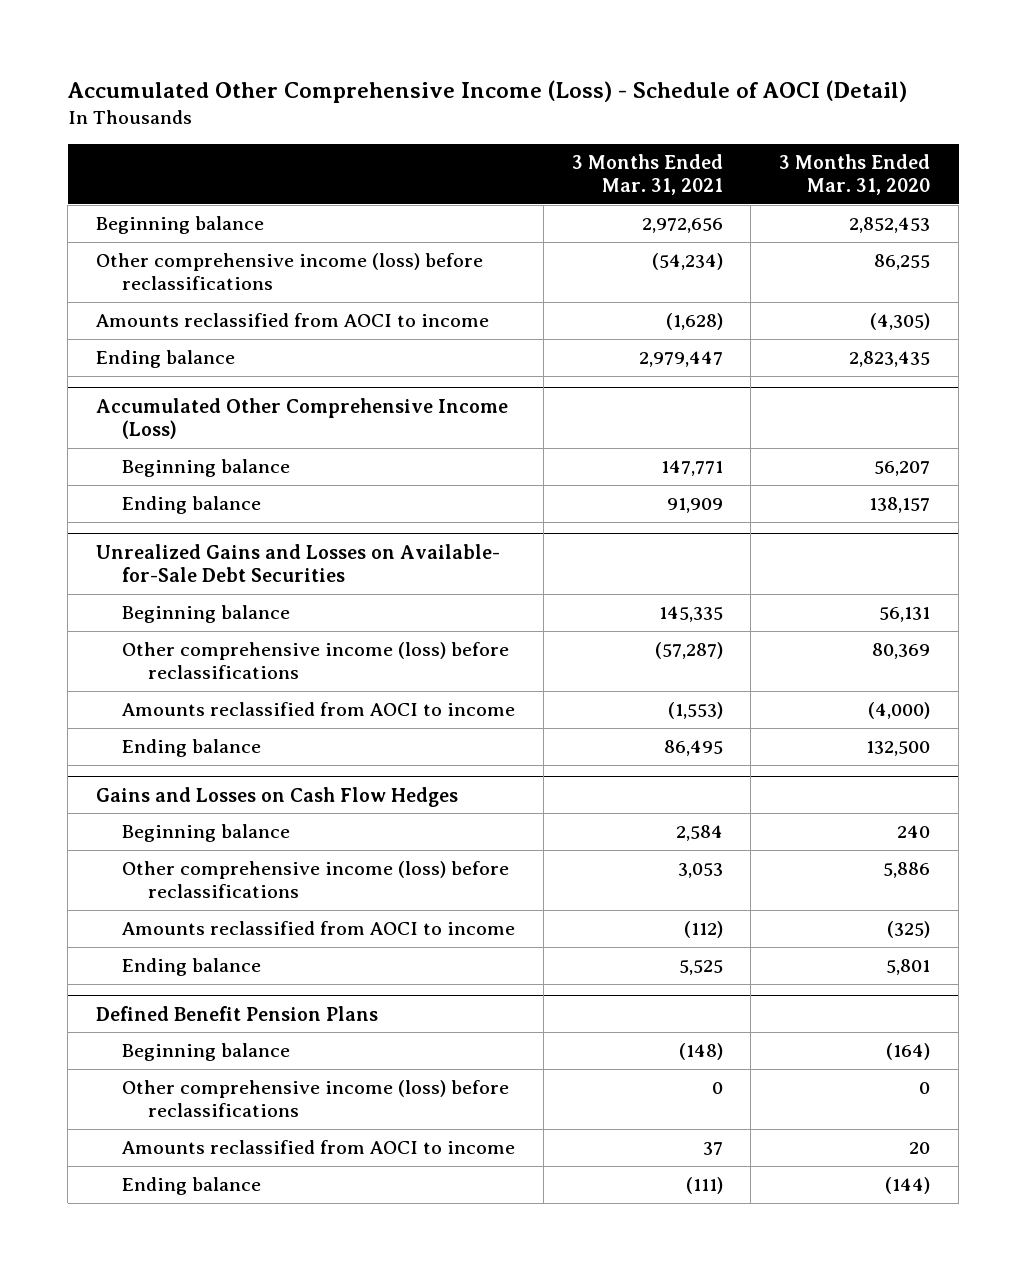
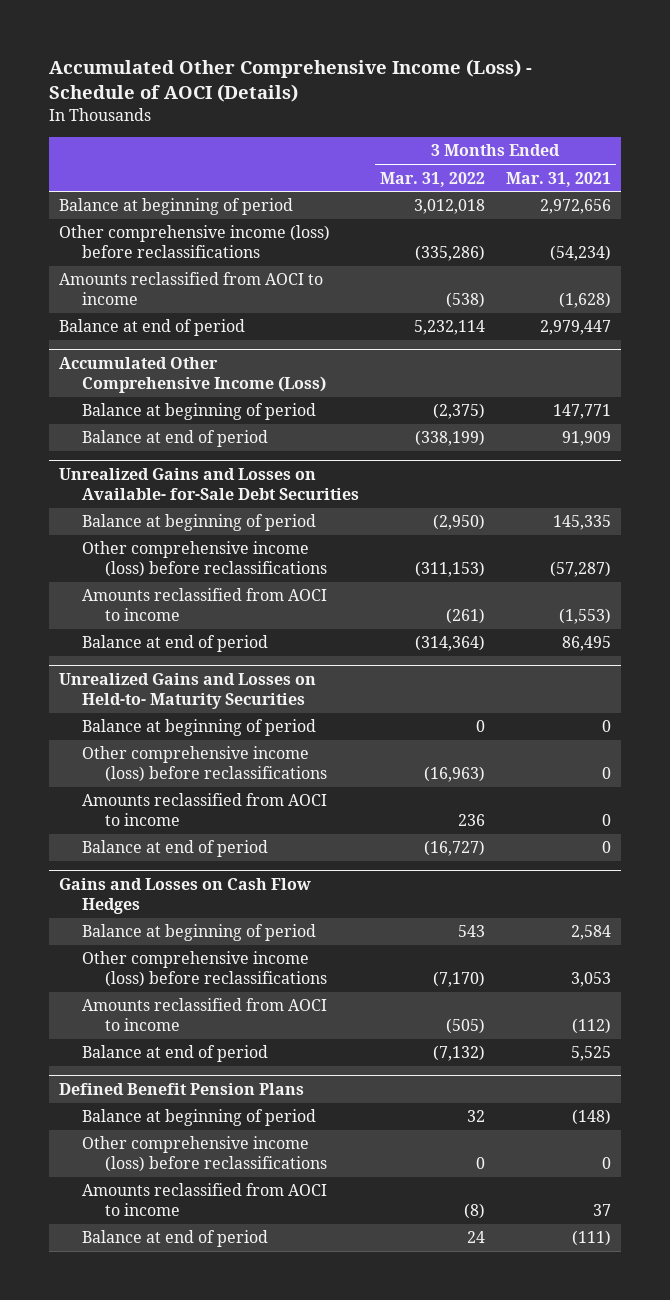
- Accumulated Other Comprehensive Income (Loss) - Schedule of AOCI (Detail)
+ Accumulated Other Comprehensive Income (Loss) - Schedule of AOCI (Details)
- | 3 Months Ended Mar. 31, 2021 | 3 Months Ended Mar. 31, 2020
+ | 3 Months Ended Mar. 31, 2022 | 3 Months Ended Mar. 31, 2021
- Beginning balance | 2,972,656 | 2,852,453
+ Balance at beginning of period | 3,012,018 | 2,972,656
- Ending balance | 2,979,447 | 2,823,435
+ Balance at end of period | 5,232,114 | 2,979,447
@ Accumulated Other Comprehensive Income (Loss)
- Beginning balance | 147,771 | 56,207
- Ending balance | 91,909 | 138,157
+ Balance at beginning of period | (2,375) | 147,771
+ Balance at end of period | (338,199) | 91,909
@ Unrealized Gains and Losses on Available- for-Sale Debt Securities
- Beginning balance | 145,335 | 56,131
+ Balance at beginning of period | (2,950) | 145,335
- Ending balance | 86,495 | 132,500
+ Balance at end of period | (314,364) | 86,495
+ Unrealized Gains and Losses on Held-to- Maturity Securities
+ Balance at beginning of period | 0 | 0
+ Other comprehensive income (loss) before reclassifications | (16,963) | 0
+ Amounts reclassified from AOCI to income | 236 | 0
+ Balance at end of period | (16,727) | 0
@ Gains and Losses on Cash Flow Hedges
- Beginning balance | 2,584 | 240
+ Balance at beginning of period | 543 | 2,584
- Ending balance | 5,525 | 5,801
+ Balance at end of period | (7,132) | 5,525
@ Defined Benefit Pension Plans
- Beginning balance | (148) | (164)
+ Balance at beginning of period | 32 | (148)
- Ending balance | (111) | (144)
+ Balance at end of period | 24 | (111)

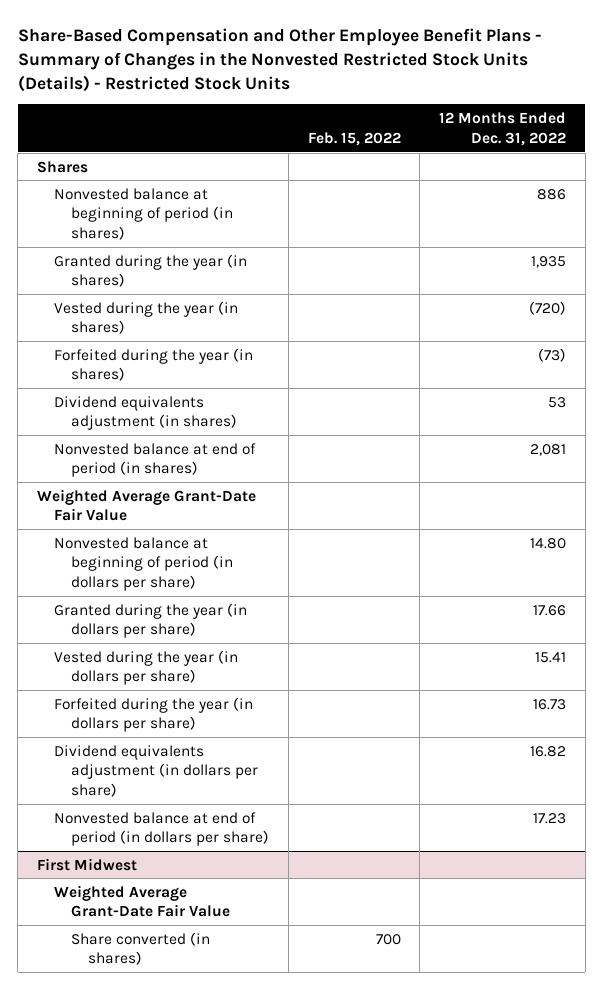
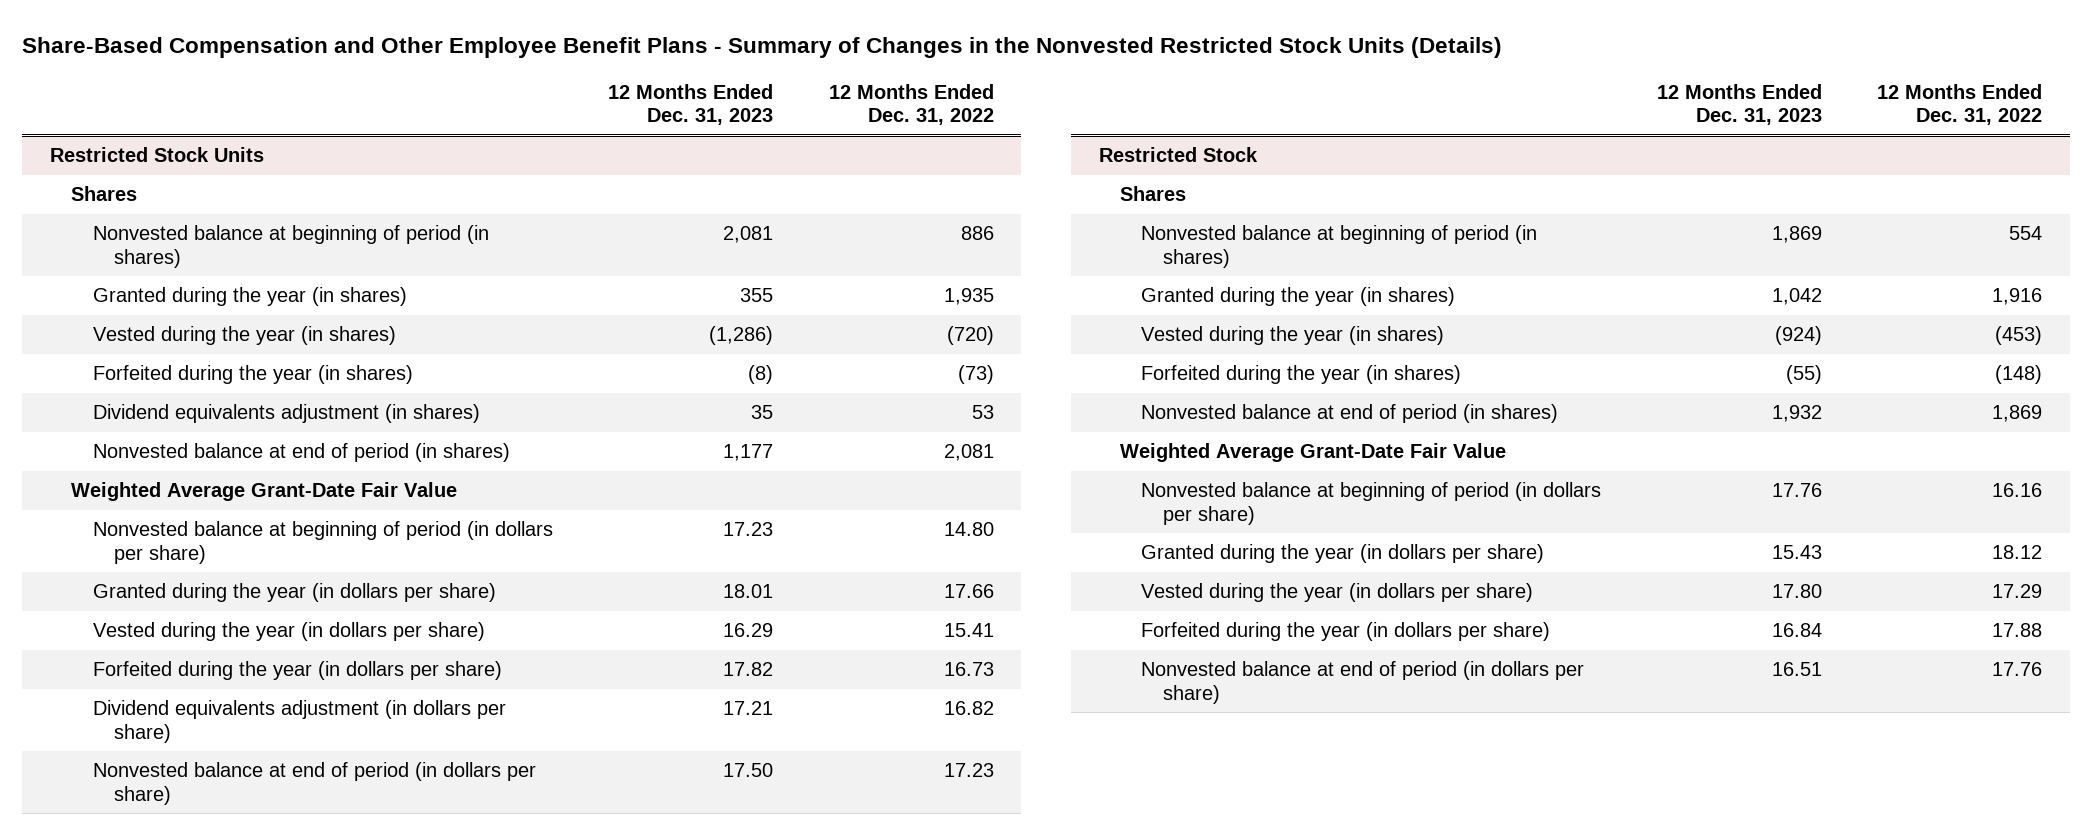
- Share-Based Compensation and Other Employee Benefit Plans - Summary of Changes in the Nonvested Restricted Stock Units (Details) - Restricted Stock Units
+ Share-Based Compensation and Other Employee Benefit Plans - Summary of Changes in the Nonvested Restricted Stock Units (Details)
- | Feb. 15, 2022 | 12 Months Ended Dec. 31, 2022
+ | 12 Months Ended Dec. 31, 2023 | 12 Months Ended Dec. 31, 2022
+ Restricted Stock Units
- First Midwest
+ Restricted Stock
+ Shares
+ Nonvested balance at beginning of period (in shares) | 1,869 | 554
+ Granted during the year (in shares) | 1,042 | 1,916
+ Vested during the year (in shares) | (924) | (453)
+ Forfeited during the year (in shares) | (55) | (148)
+ Nonvested balance at end of period (in shares) | 1,932 | 1,869
- Share converted (in shares) | 700 |
+ Nonvested balance at beginning of period (in dollars per share) | 17.76 | 16.16
+ Granted during the year (in dollars per share) | 15.43 | 18.12
+ Vested during the year (in dollars per share) | 17.80 | 17.29
+ Forfeited during the year (in dollars per share) | 16.84 | 17.88
+ Nonvested balance at end of period (in dollars per share) | 16.51 | 17.76

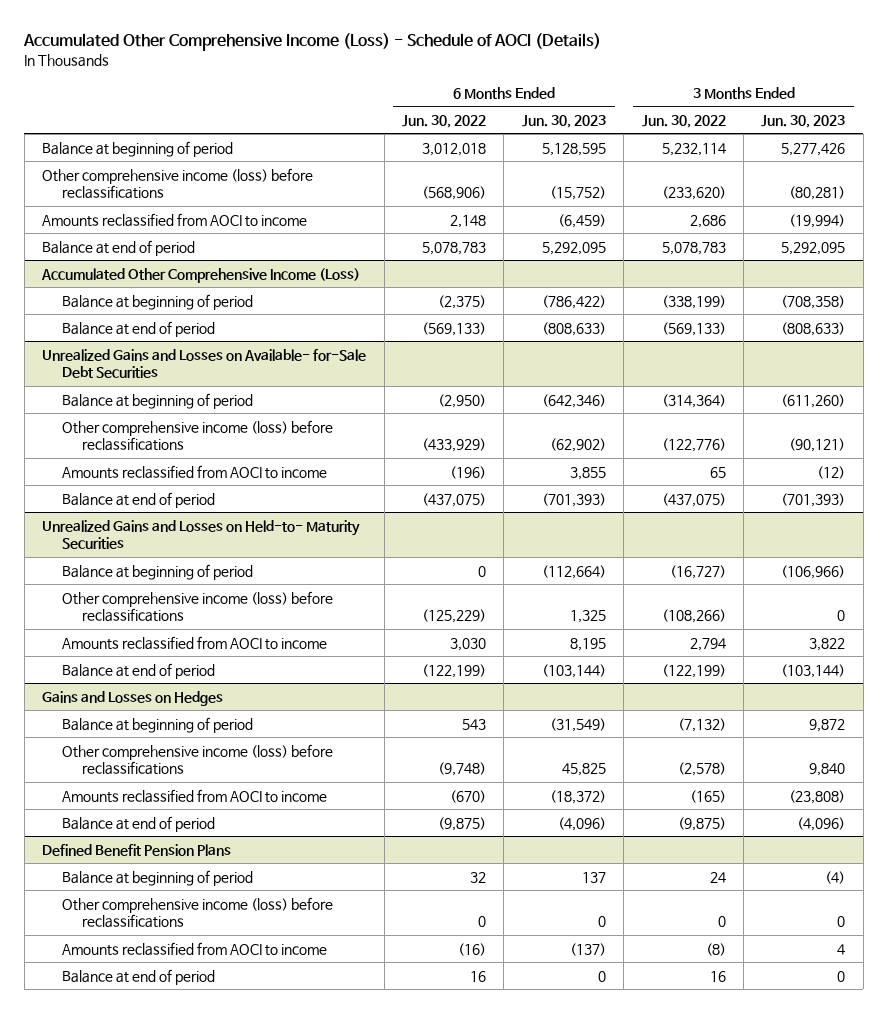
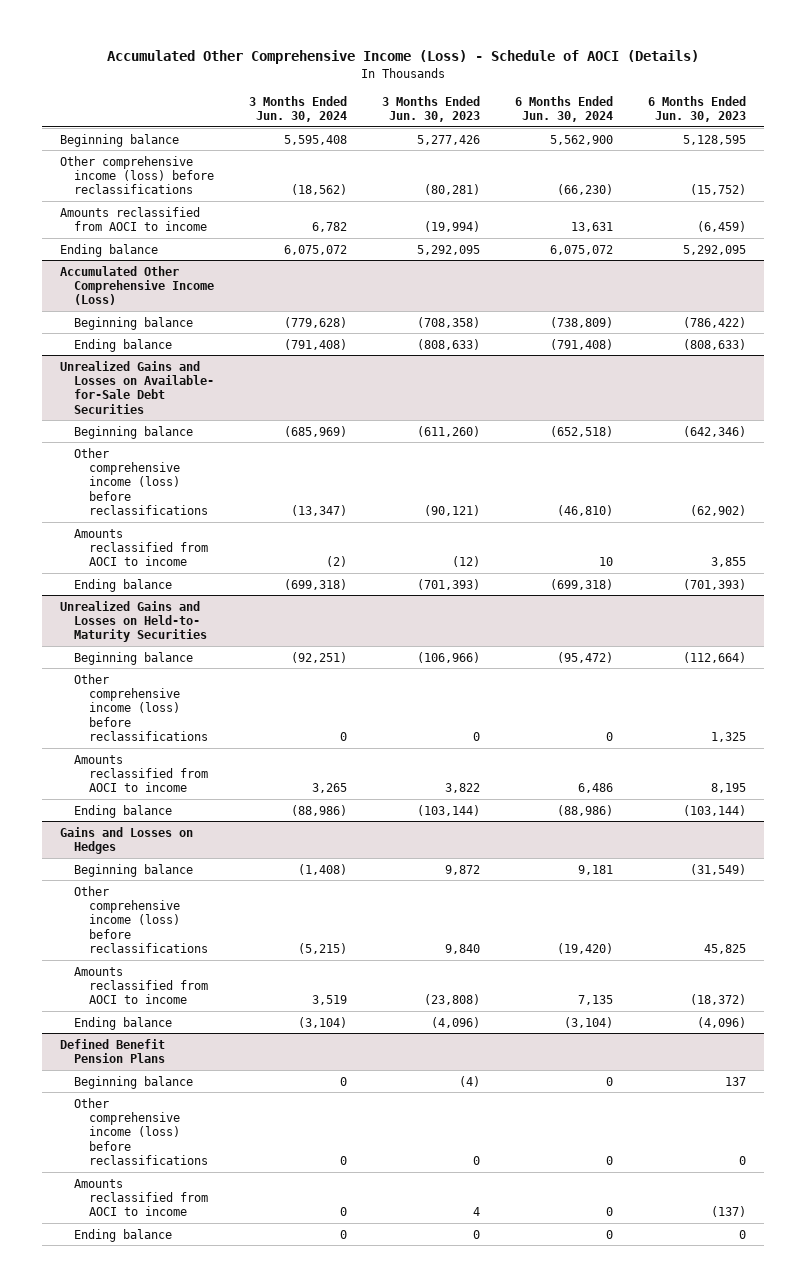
- | 6 Months Ended Jun. 30, 2022 | 6 Months Ended Jun. 30, 2023 | 3 Months Ended Jun. 30, 2022 | 3 Months Ended Jun. 30, 2023
+ | 3 Months Ended Jun. 30, 2024 | 3 Months Ended Jun. 30, 2023 | 6 Months Ended Jun. 30, 2024 | 6 Months Ended Jun. 30, 2023
- Balance at beginning of period | 3,012,018 | 5,128,595 | 5,232,114 | 5,277,426
+ Beginning balance | 5,595,408 | 5,277,426 | 5,562,900 | 5,128,595
- Balance at end of period | 5,078,783 | 5,292,095 | 5,078,783 | 5,292,095
+ Ending balance | 6,075,072 | 5,292,095 | 6,075,072 | 5,292,095
@ Accumulated Other Comprehensive Income (Loss)
- Balance at beginning of period | (2,375) | (786,422) | (338,199) | (708,358)
- Balance at end of period | (569,133) | (808,633) | (569,133) | (808,633)
+ Beginning balance | (779,628) | (708,358) | (738,809) | (786,422)
+ Ending balance | (791,408) | (808,633) | (791,408) | (808,633)
@ Unrealized Gains and Losses on Available- for-Sale Debt Securities
- Balance at beginning of period | (2,950) | (642,346) | (314,364) | (611,260)
+ Beginning balance | (685,969) | (611,260) | (652,518) | (642,346)
- Balance at end of period | (437,075) | (701,393) | (437,075) | (701,393)
+ Ending balance | (699,318) | (701,393) | (699,318) | (701,393)
@ Unrealized Gains and Losses on Held-to- Maturity Securities
- Balance at beginning of period | 0 | (112,664) | (16,727) | (106,966)
+ Beginning balance | (92,251) | (106,966) | (95,472) | (112,664)
- Balance at end of period | (122,199) | (103,144) | (122,199) | (103,144)
+ Ending balance | (88,986) | (103,144) | (88,986) | (103,144)
@ Gains and Losses on Hedges
- Balance at beginning of period | 543 | (31,549) | (7,132) | 9,872
+ Beginning balance | (1,408) | 9,872 | 9,181 | (31,549)
- Balance at end of period | (9,875) | (4,096) | (9,875) | (4,096)
+ Ending balance | (3,104) | (4,096) | (3,104) | (4,096)
@ Defined Benefit Pension Plans
- Balance at beginning of period | 32 | 137 | 24 | (4)
+ Beginning balance | 0 | (4) | 0 | 137
- Balance at end of period | 16 | 0 | 16 | 0
+ Ending balance | 0 | 0 | 0 | 0

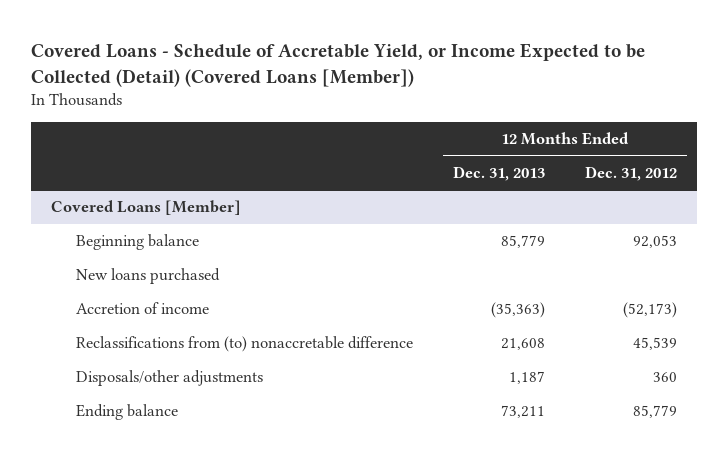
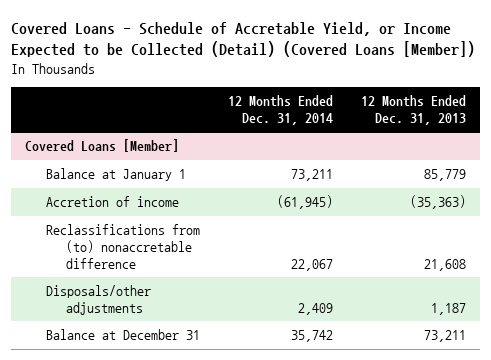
- | 12 Months Ended Dec. 31, 2013 | 12 Months Ended Dec. 31, 2012
+ | 12 Months Ended Dec. 31, 2014 | 12 Months Ended Dec. 31, 2013
@ Covered Loans [Member]
- Beginning balance | 85,779 | 92,053
- New loans purchased
+ Balance at January 1 | 73,211 | 85,779
- Ending balance | 73,211 | 85,779
+ Balance at December 31 | 35,742 | 73,211

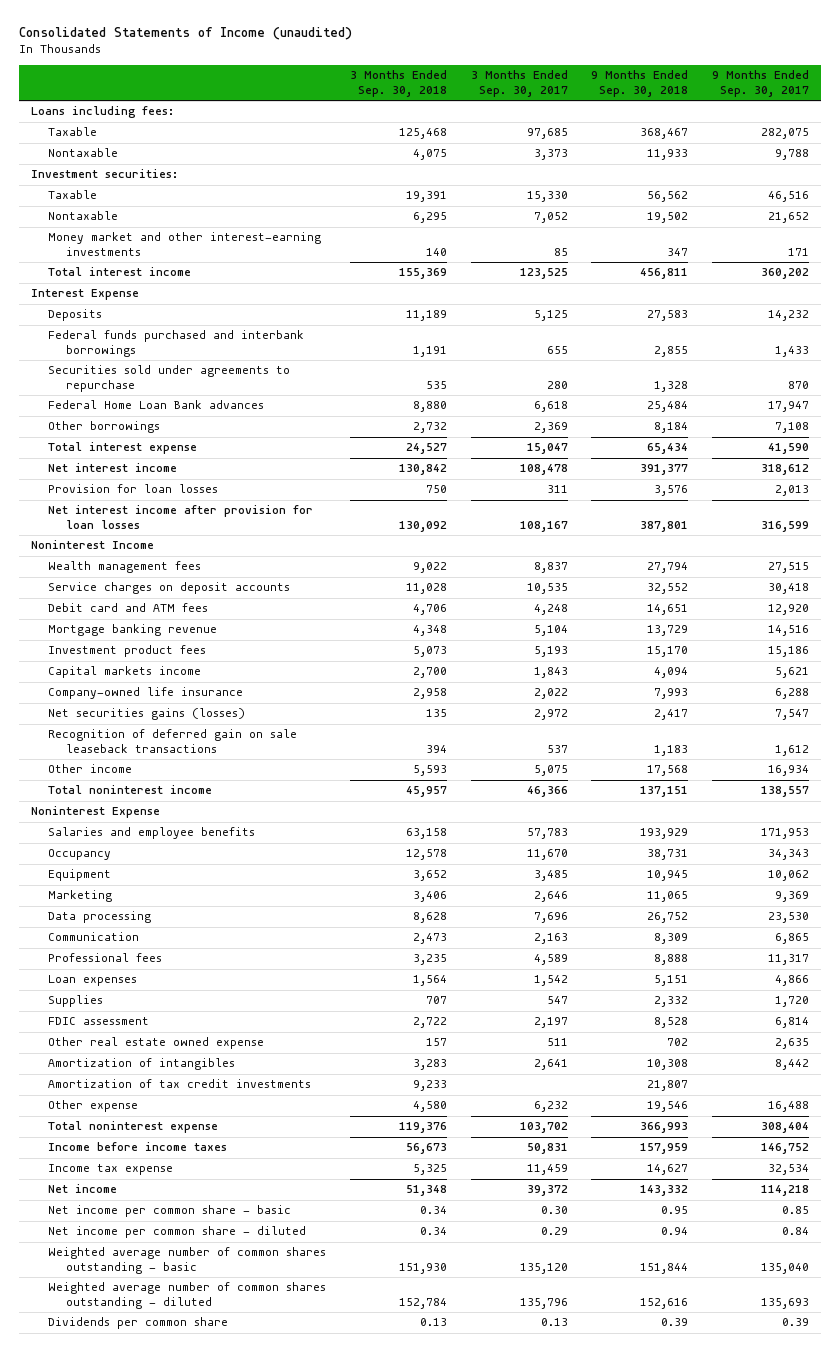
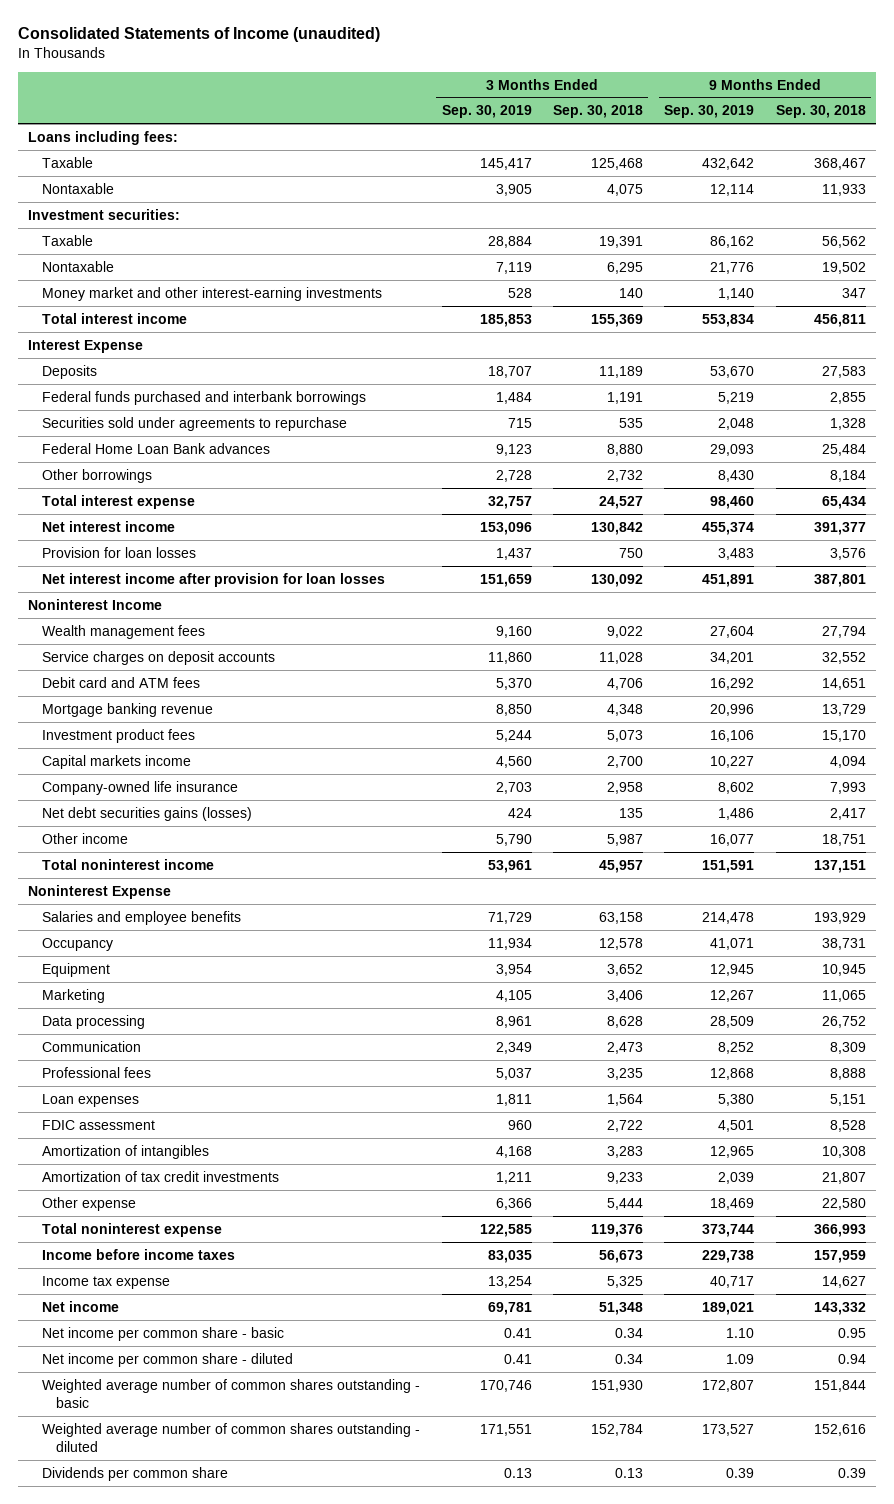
- | 3 Months Ended Sep. 30, 2018 | 3 Months Ended Sep. 30, 2017 | 9 Months Ended Sep. 30, 2018 | 9 Months Ended Sep. 30, 2017
+ | 3 Months Ended Sep. 30, 2019 | 3 Months Ended Sep. 30, 2018 | 9 Months Ended Sep. 30, 2019 | 9 Months Ended Sep. 30, 2018
- Net securities gains (losses) | 135 | 2,972 | 2,417 | 7,547
- Recognition of deferred gain on sale leaseback transactions | 394 | 537 | 1,183 | 1,612
- Other income | 5,593 | 5,075 | 17,568 | 16,934
+ Net debt securities gains (losses) | 424 | 135 | 1,486 | 2,417
+ Other income | 5,790 | 5,987 | 16,077 | 18,751
- Supplies | 707 | 547 | 2,332 | 1,720
- Other real estate owned expense | 157 | 511 | 702 | 2,635
- Other expense | 4,580 | 6,232 | 19,546 | 16,488
+ Other expense | 6,366 | 5,444 | 18,469 | 22,580

